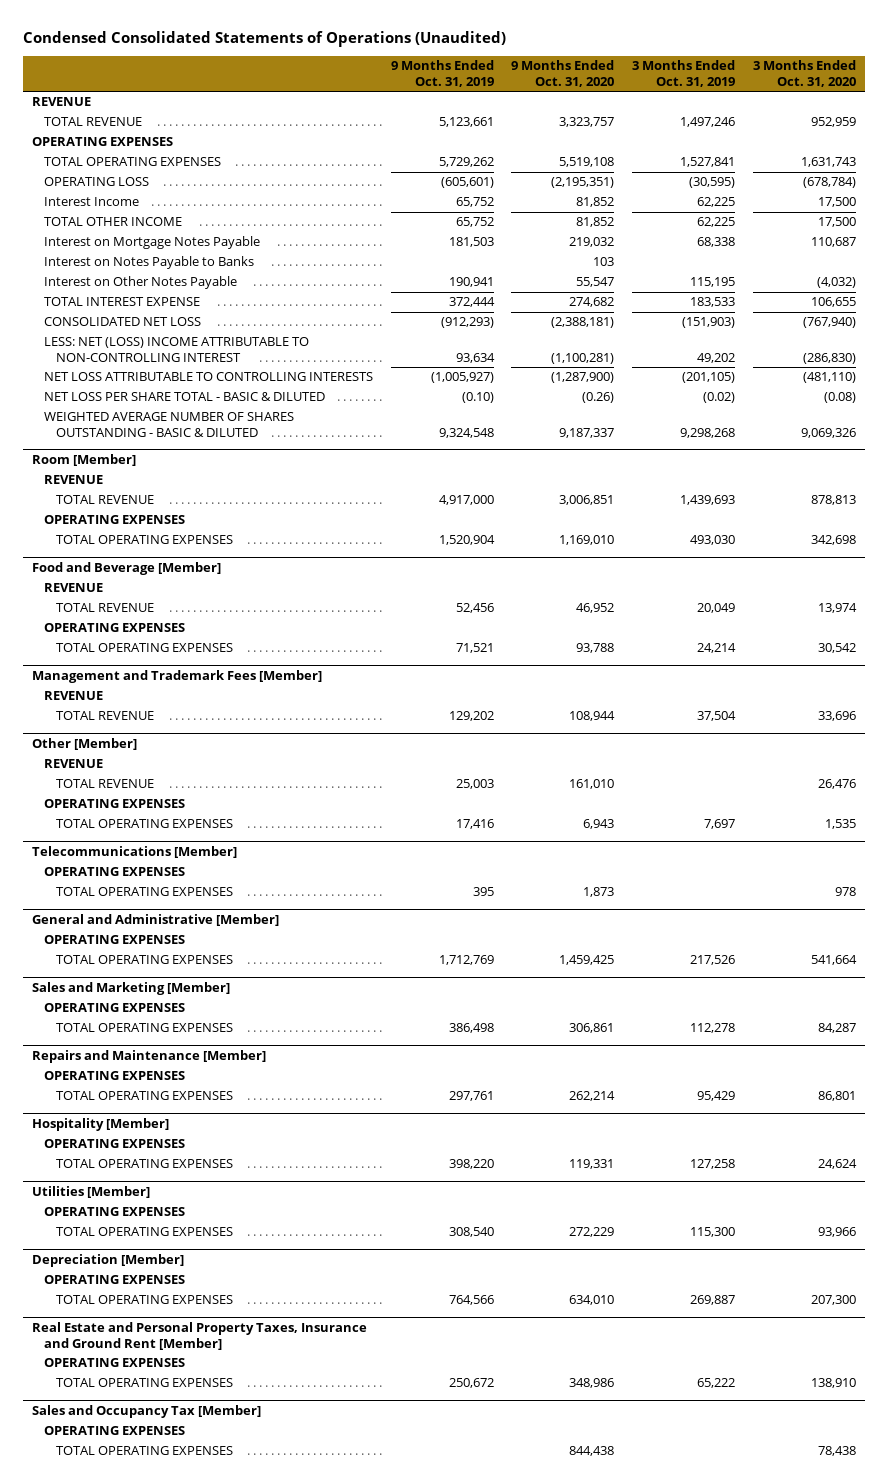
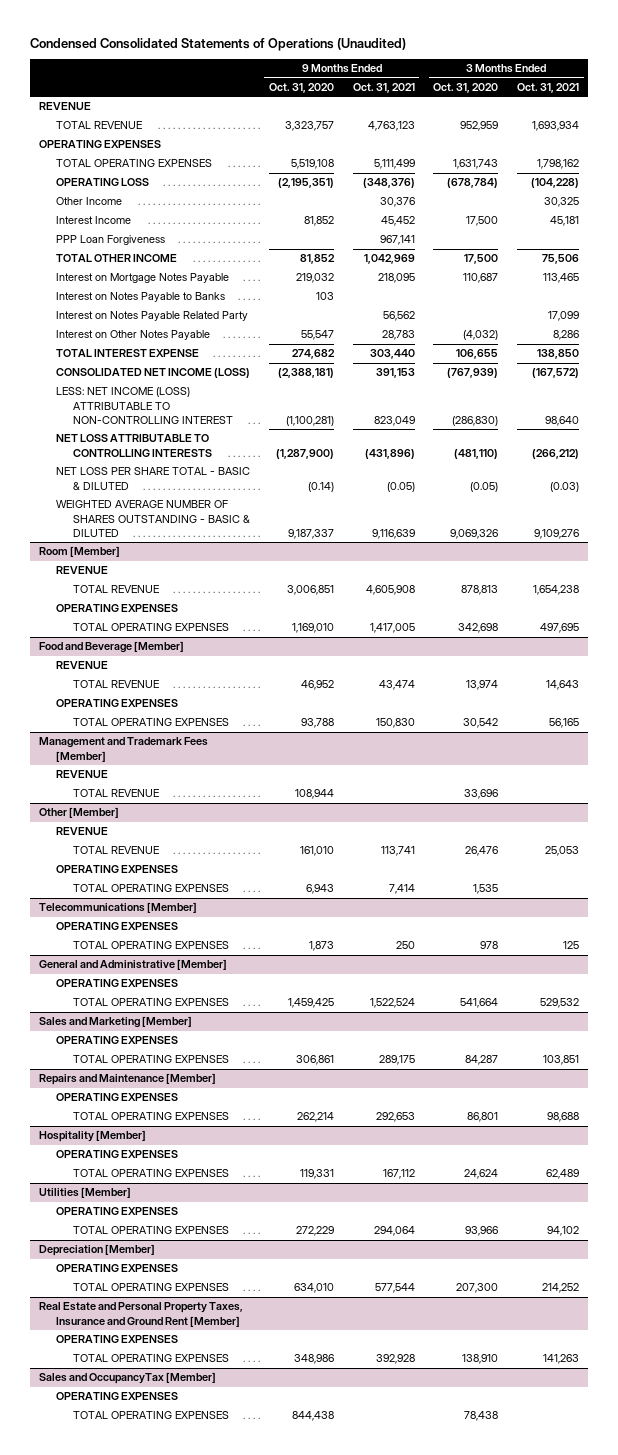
- | 9 Months Ended Oct. 31, 2019 | 9 Months Ended Oct. 31, 2020 | 3 Months Ended Oct. 31, 2019 | 3 Months Ended Oct. 31, 2020
+ | 9 Months Ended Oct. 31, 2020 | 9 Months Ended Oct. 31, 2021 | 3 Months Ended Oct. 31, 2020 | 3 Months Ended Oct. 31, 2021
+ Other Income | | 30,376 | | 30,325
+ PPP Loan Forgiveness | | 967,141 | |
+ Interest on Notes Payable Related Party | | 56,562 | | 17,099
- CONSOLIDATED NET LOSS | (912,293) | (2,388,181) | (151,903) | (767,940)
- LESS: NET (LOSS) INCOME ATTRIBUTABLE TO NON-CONTROLLING INTEREST | 93,634 | (1,100,281) | 49,202 | (286,830)
+ CONSOLIDATED NET INCOME (LOSS) | (2,388,181) | 391,153 | (767,939) | (167,572)
+ LESS: NET INCOME (LOSS) ATTRIBUTABLE TO NON-CONTROLLING INTEREST | (1,100,281) | 823,049 | (286,830) | 98,640
- NET LOSS PER SHARE TOTAL - BASIC & DILUTED | (0.10) | (0.26) | (0.02) | (0.08)
+ NET LOSS PER SHARE TOTAL - BASIC & DILUTED | (0.14) | (0.05) | (0.05) | (0.03)
- Sales and Occupancy Tax [Member]
+ Sales and OccupancyTax [Member]

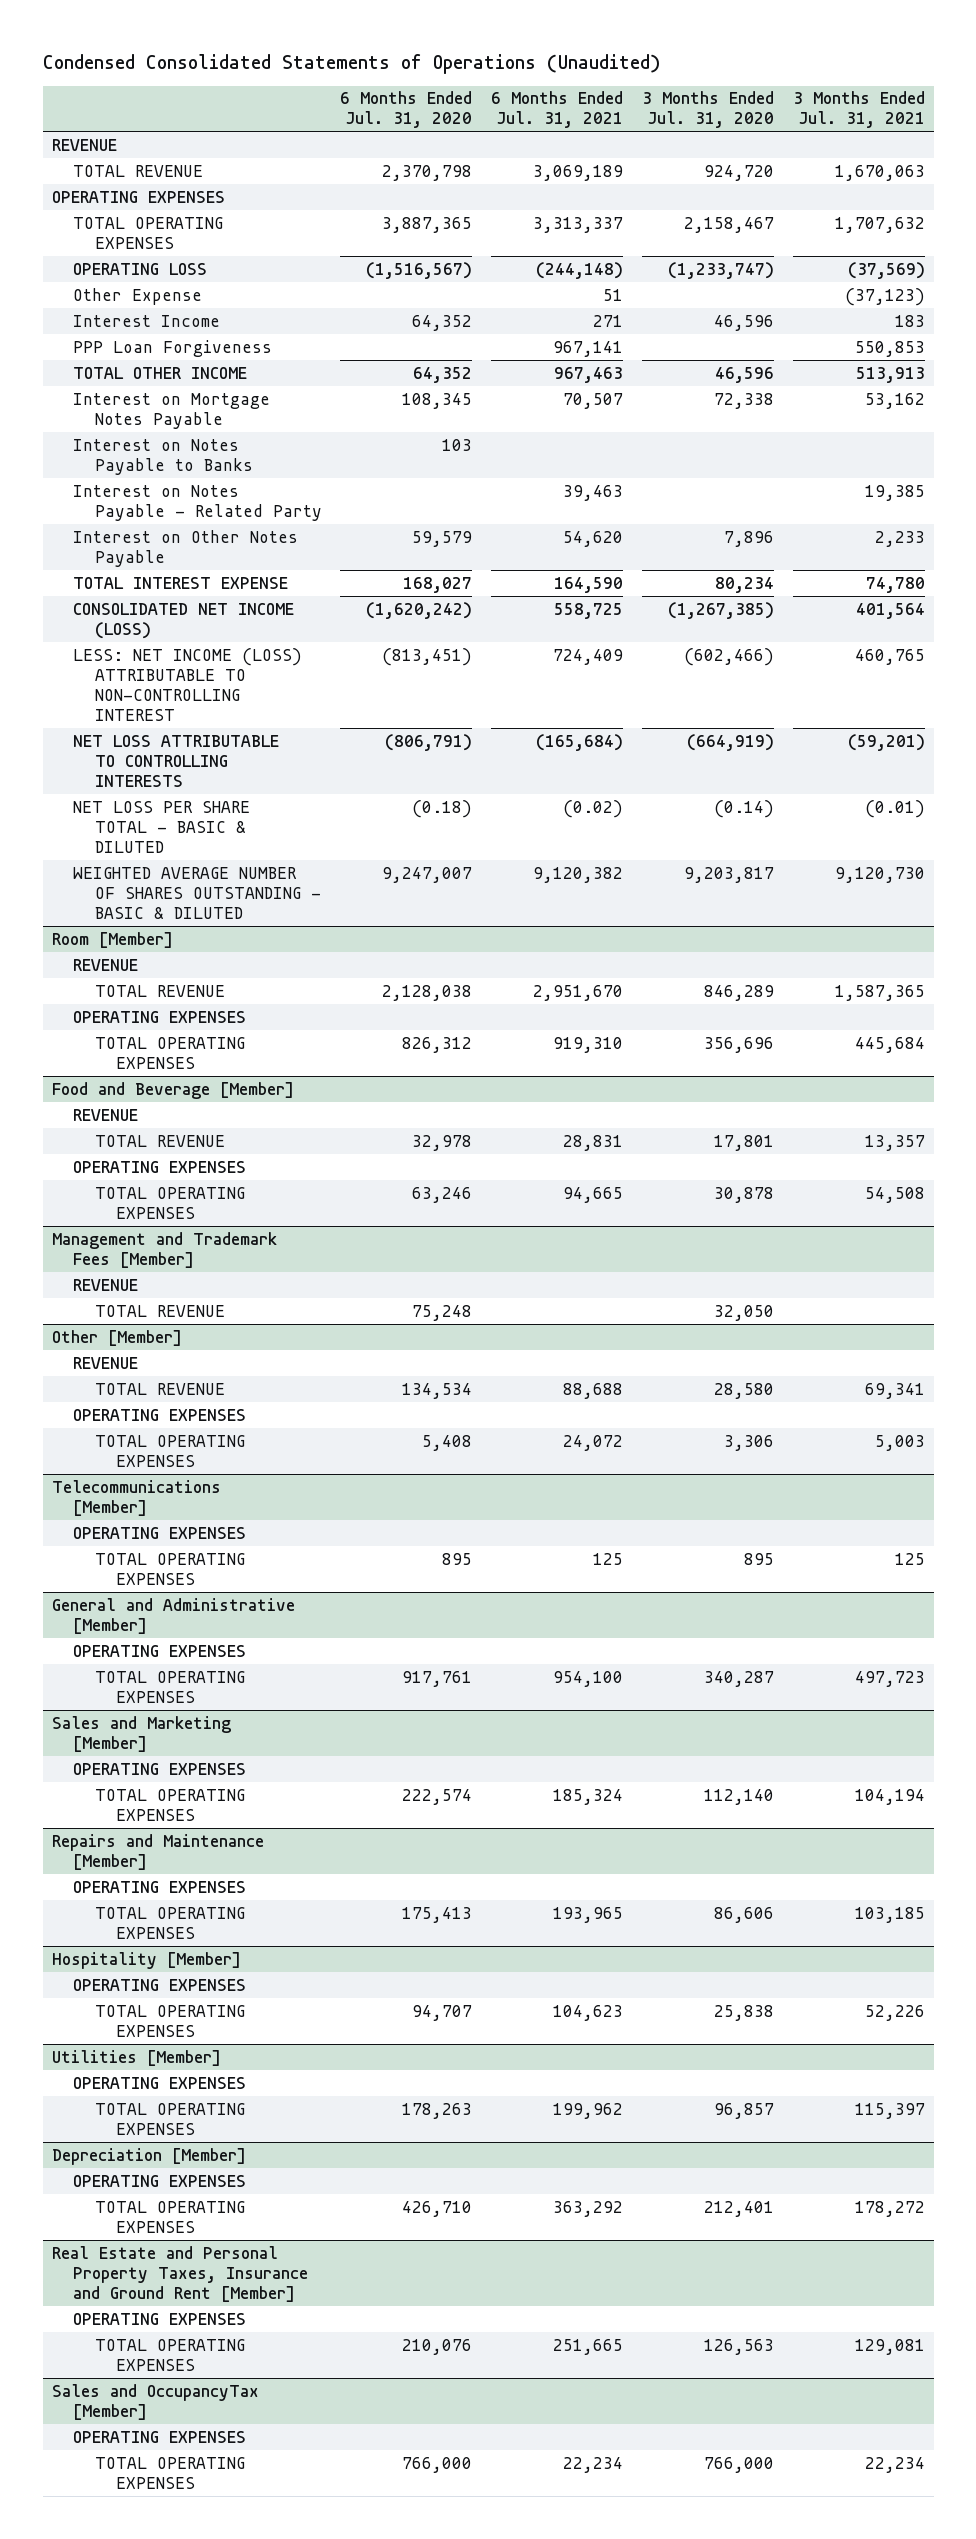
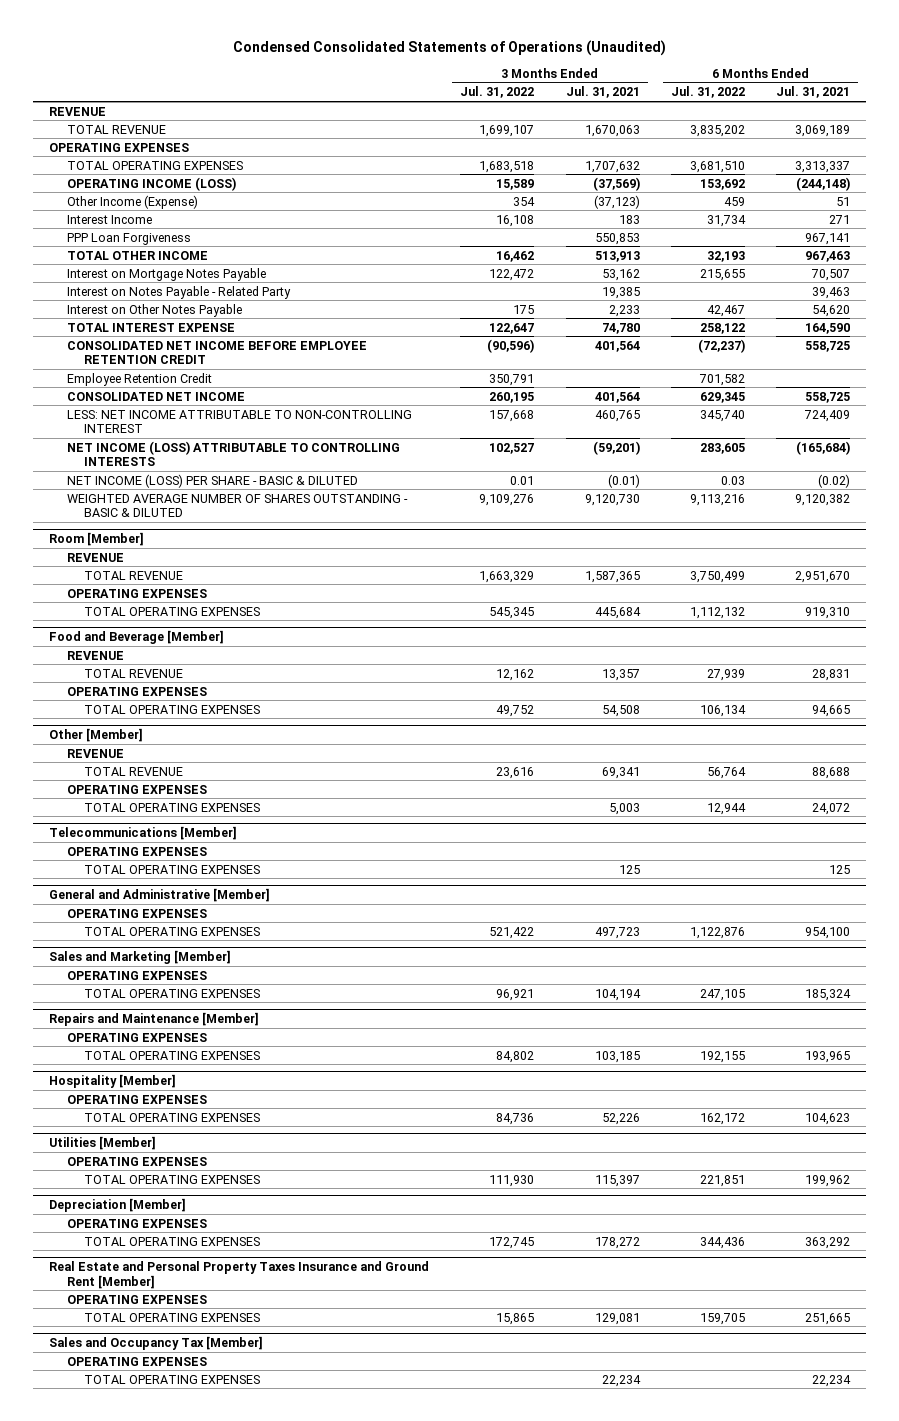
- | 6 Months Ended Jul. 31, 2020 | 6 Months Ended Jul. 31, 2021 | 3 Months Ended Jul. 31, 2020 | 3 Months Ended Jul. 31, 2021
+ | 3 Months Ended Jul. 31, 2022 | 3 Months Ended Jul. 31, 2021 | 6 Months Ended Jul. 31, 2022 | 6 Months Ended Jul. 31, 2021
- OPERATING LOSS | (1,516,567) | (244,148) | (1,233,747) | (37,569)
- Other Expense | | 51 | | (37,123)
+ OPERATING INCOME (LOSS) | 15,589 | (37,569) | 153,692 | (244,148)
+ Other Income (Expense) | 354 | (37,123) | 459 | 51
- Interest on Notes Payable to Banks | 103 | | |
- CONSOLIDATED NET INCOME (LOSS) | (1,620,242) | 558,725 | (1,267,385) | 401,564
- LESS: NET INCOME (LOSS) ATTRIBUTABLE TO NON-CONTROLLING INTEREST | (813,451) | 724,409 | (602,466) | 460,765
- NET LOSS ATTRIBUTABLE TO CONTROLLING INTERESTS | (806,791) | (165,684) | (664,919) | (59,201)
- NET LOSS PER SHARE TOTAL - BASIC & DILUTED | (0.18) | (0.02) | (0.14) | (0.01)
+ CONSOLIDATED NET INCOME BEFORE EMPLOYEE RETENTION CREDIT | (90,596) | 401,564 | (72,237) | 558,725
+ Employee Retention Credit | 350,791 | | 701,582 |
+ CONSOLIDATED NET INCOME | 260,195 | 401,564 | 629,345 | 558,725
+ LESS: NET INCOME ATTRIBUTABLE TO NON-CONTROLLING INTEREST | 157,668 | 460,765 | 345,740 | 724,409
+ NET INCOME (LOSS) ATTRIBUTABLE TO CONTROLLING INTERESTS | 102,527 | (59,201) | 283,605 | (165,684)
+ NET INCOME (LOSS) PER SHARE - BASIC & DILUTED | 0.01 | (0.01) | 0.03 | (0.02)
- Management and Trademark Fees [Member]
- REVENUE
- TOTAL REVENUE | 75,248 | | 32,050 |
- Real Estate and Personal Property Taxes, Insurance and Ground Rent [Member]
+ Real Estate and Personal Property Taxes Insurance and Ground Rent [Member]
- Sales and OccupancyTax [Member]
+ Sales and Occupancy Tax [Member]

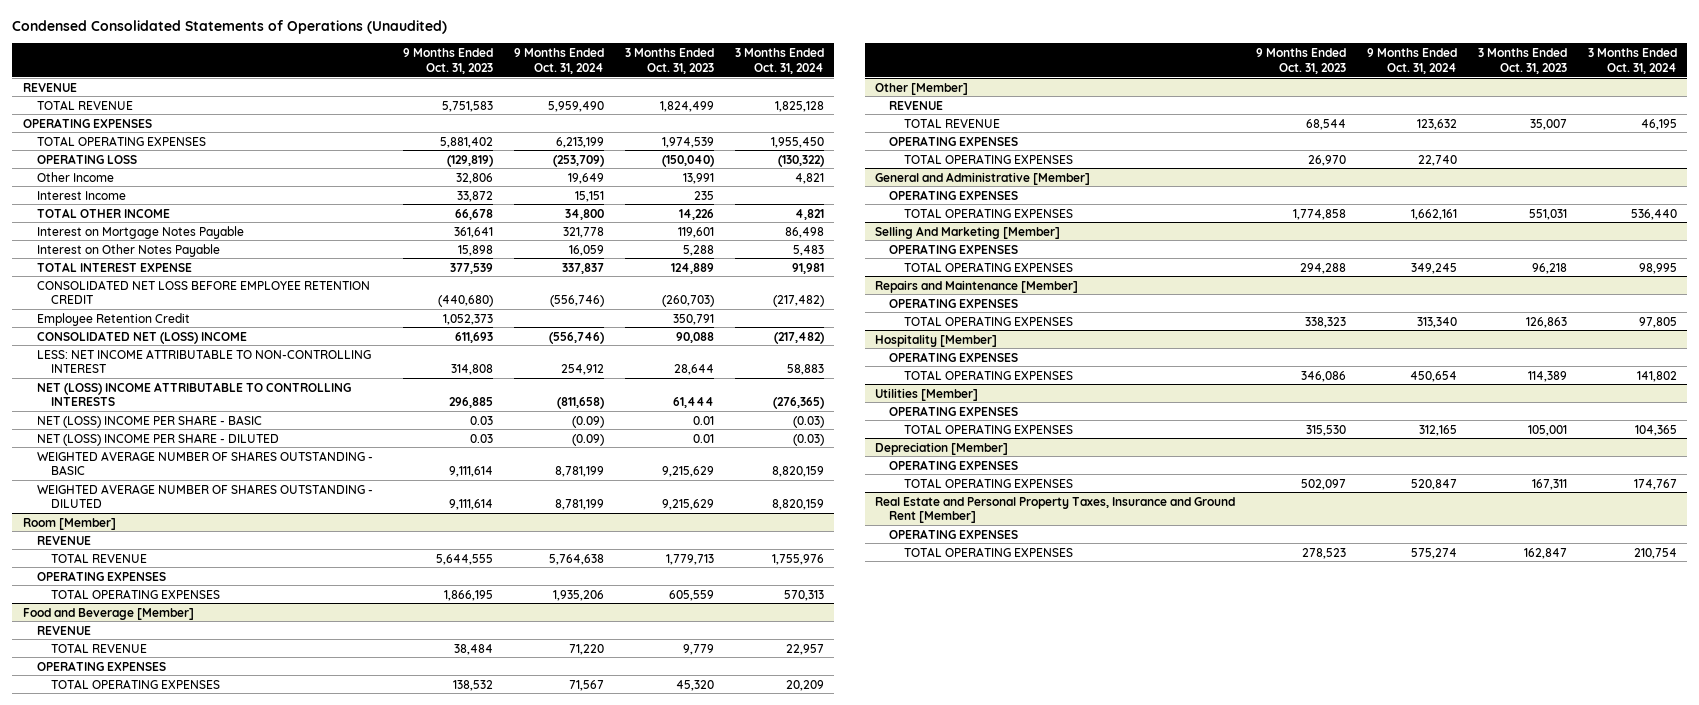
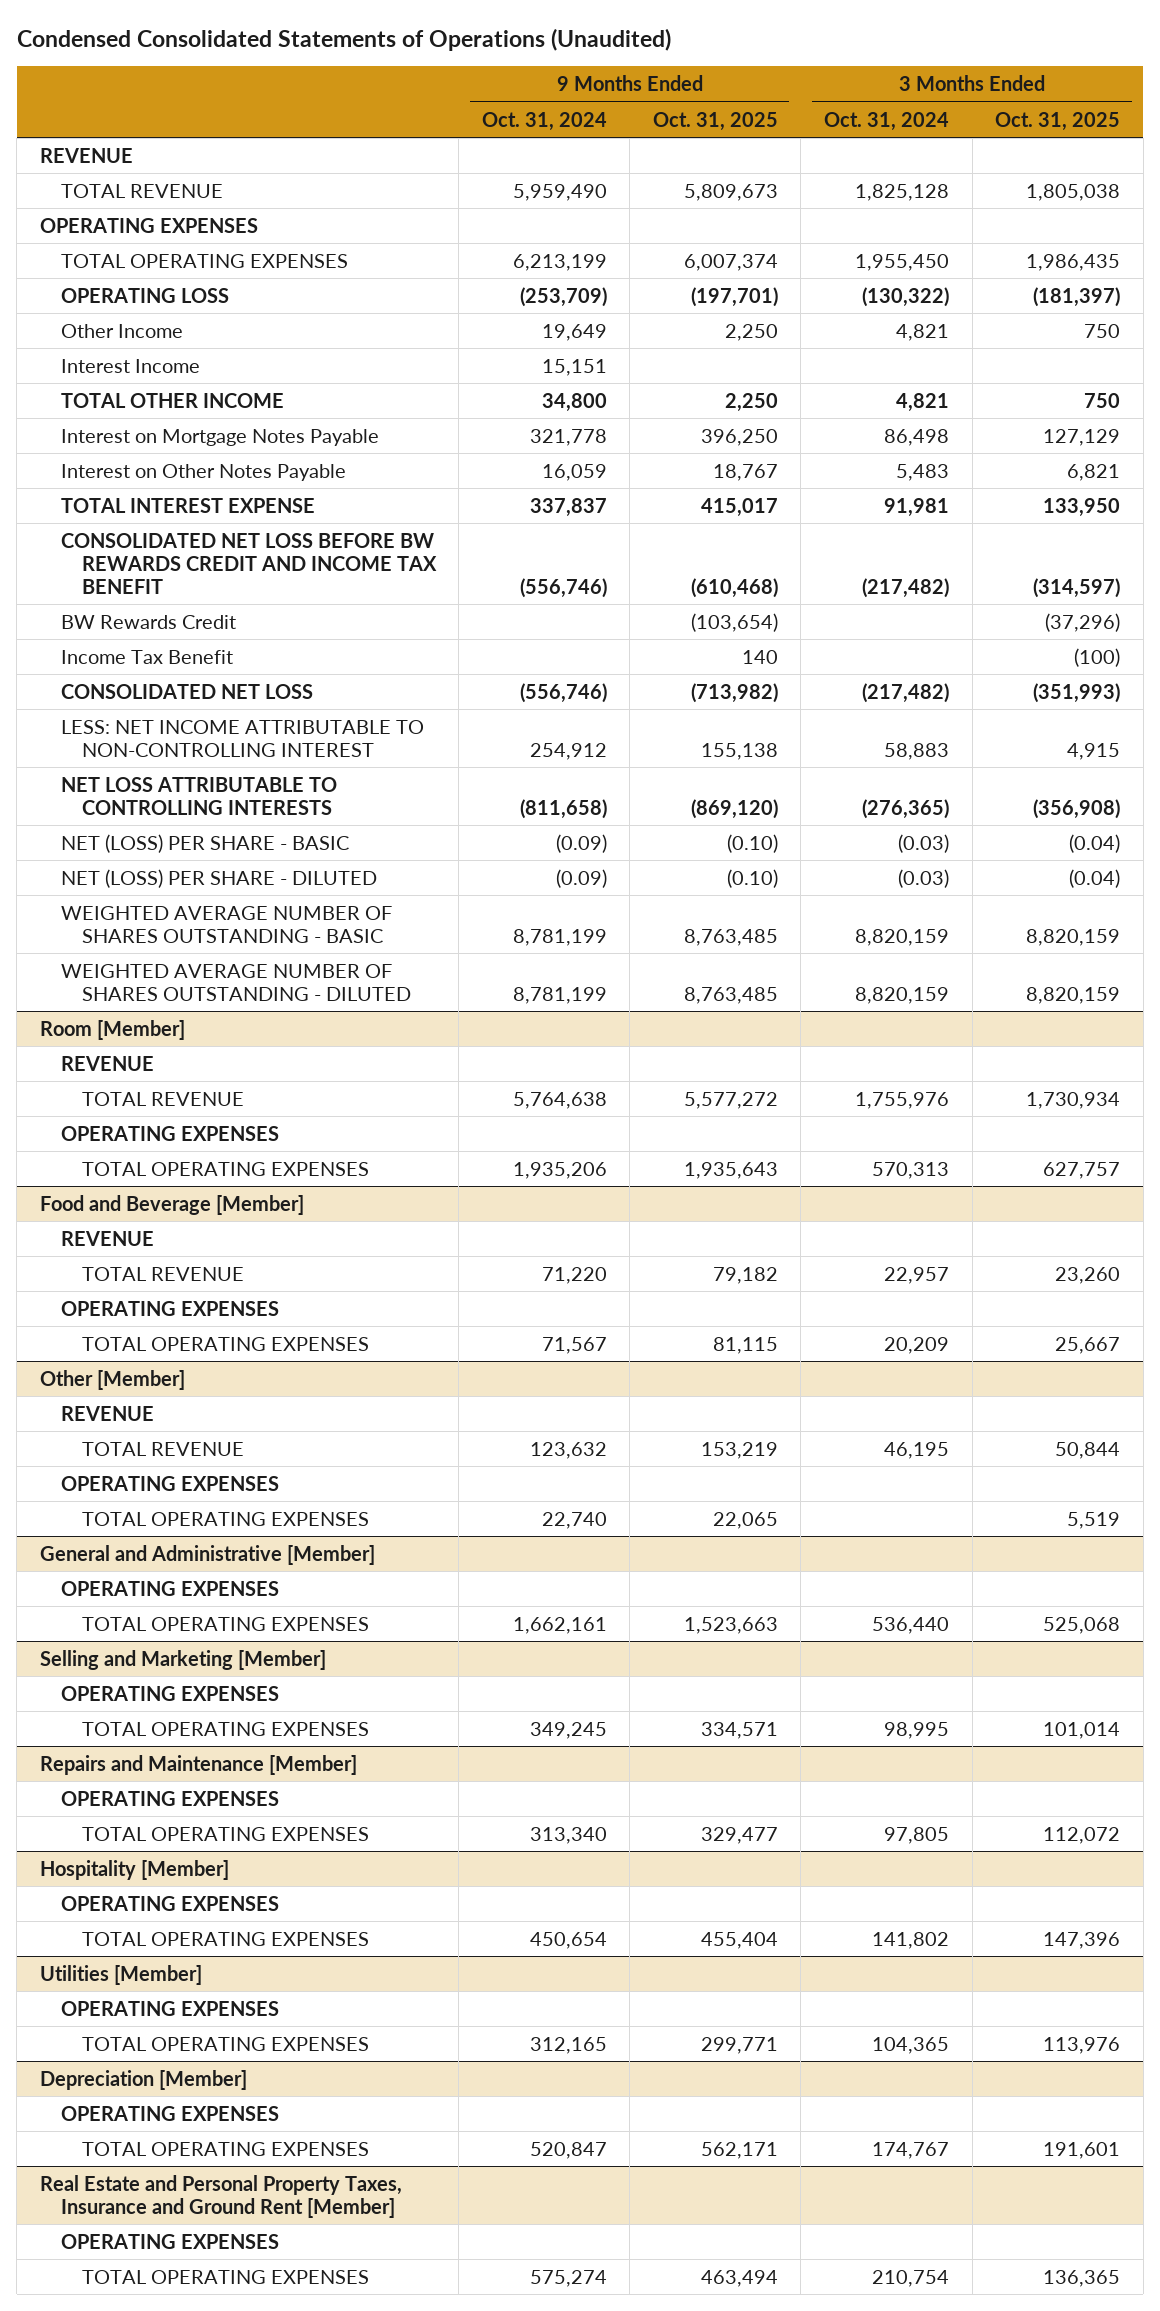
- | 9 Months Ended Oct. 31, 2023 | 9 Months Ended Oct. 31, 2024 | 3 Months Ended Oct. 31, 2023 | 3 Months Ended Oct. 31, 2024
+ | 9 Months Ended Oct. 31, 2024 | 9 Months Ended Oct. 31, 2025 | 3 Months Ended Oct. 31, 2024 | 3 Months Ended Oct. 31, 2025
- CONSOLIDATED NET LOSS BEFORE EMPLOYEE RETENTION CREDIT | (440,680) | (556,746) | (260,703) | (217,482)
- Employee Retention Credit | 1,052,373 | | 350,791 |
- CONSOLIDATED NET (LOSS) INCOME | 611,693 | (556,746) | 90,088 | (217,482)
+ CONSOLIDATED NET LOSS BEFORE BW REWARDS CREDIT AND INCOME TAX BENEFIT | (556,746) | (610,468) | (217,482) | (314,597)
+ BW Rewards Credit | | (103,654) | | (37,296)
+ Income Tax Benefit | | 140 | | (100)
+ CONSOLIDATED NET LOSS | (556,746) | (713,982) | (217,482) | (351,993)
- NET (LOSS) INCOME ATTRIBUTABLE TO CONTROLLING INTERESTS | 296,885 | (811,658) | 61,444 | (276,365)
- NET (LOSS) INCOME PER SHARE - BASIC | 0.03 | (0.09) | 0.01 | (0.03)
- NET (LOSS) INCOME PER SHARE - DILUTED | 0.03 | (0.09) | 0.01 | (0.03)
+ NET LOSS ATTRIBUTABLE TO CONTROLLING INTERESTS | (811,658) | (869,120) | (276,365) | (356,908)
+ NET (LOSS) PER SHARE - BASIC | (0.09) | (0.10) | (0.03) | (0.04)
+ NET (LOSS) PER SHARE - DILUTED | (0.09) | (0.10) | (0.03) | (0.04)
- Selling And Marketing [Member]
+ Selling and Marketing [Member]

